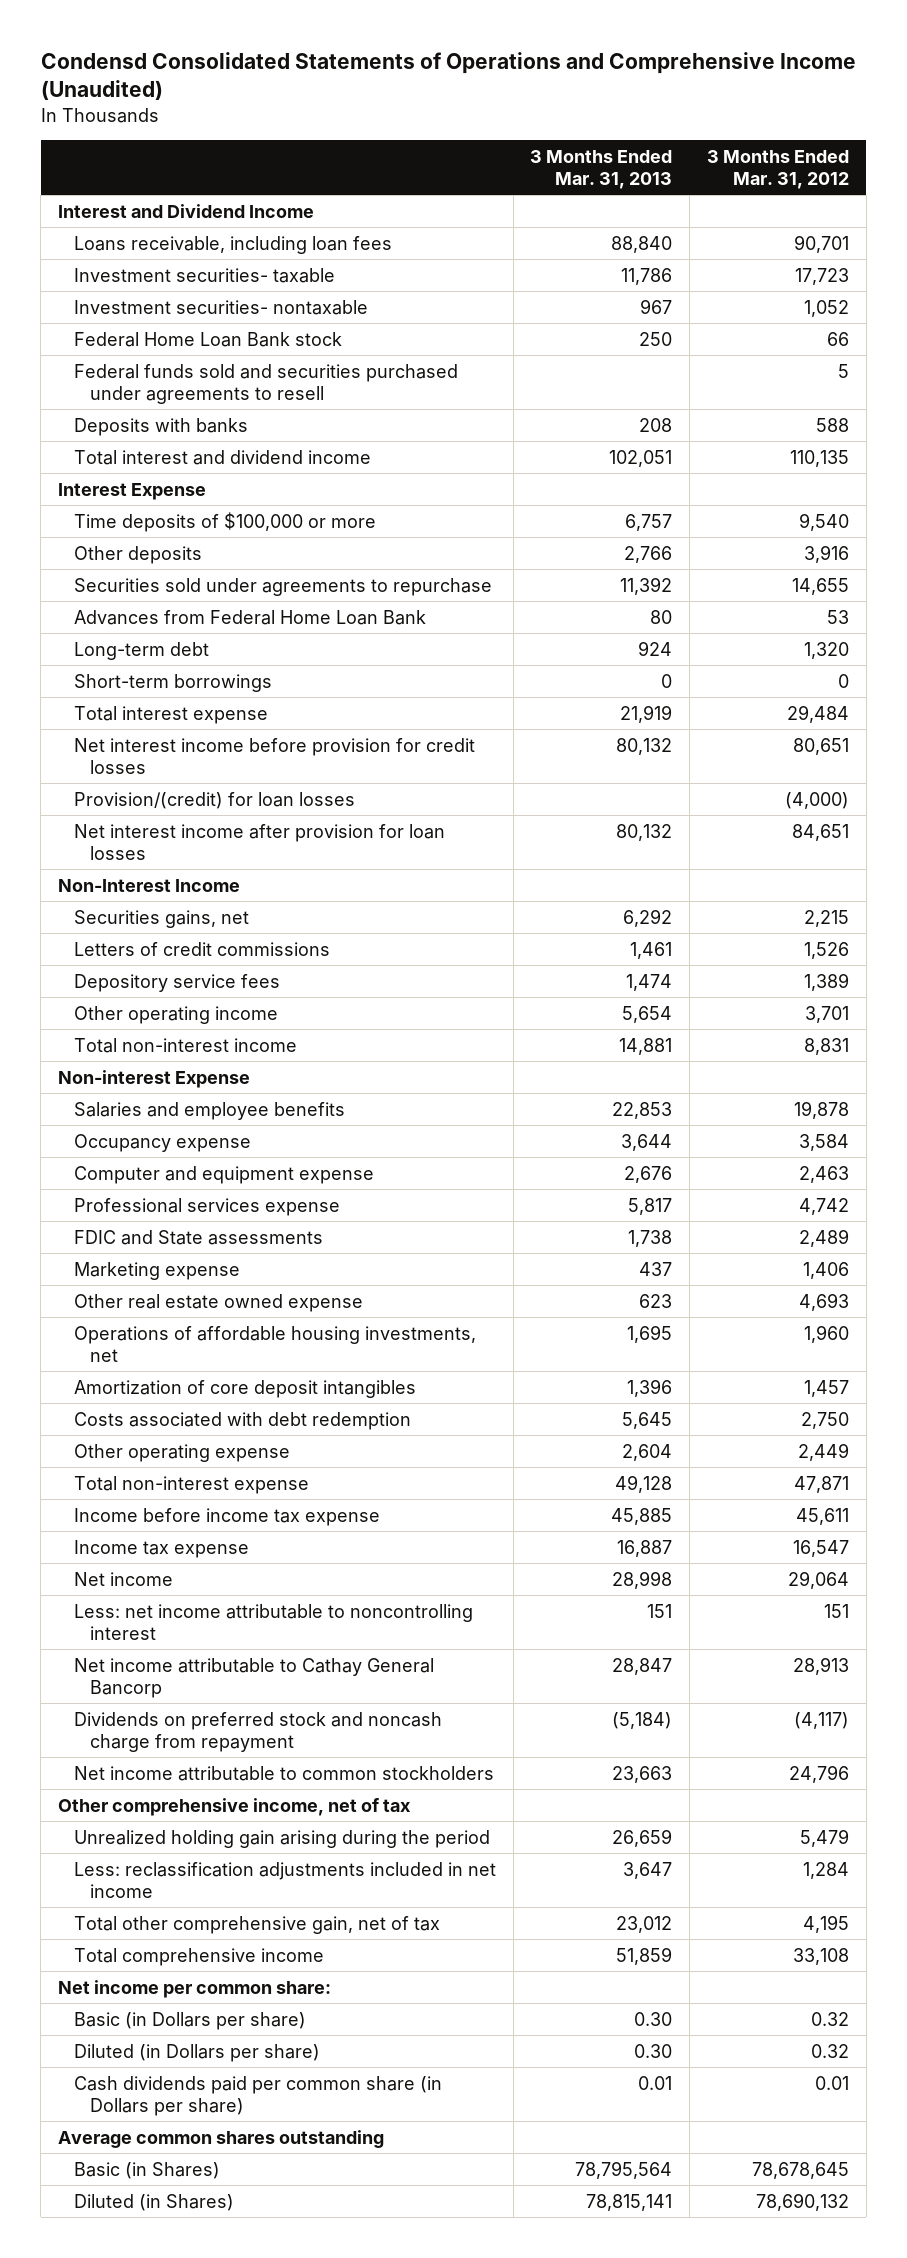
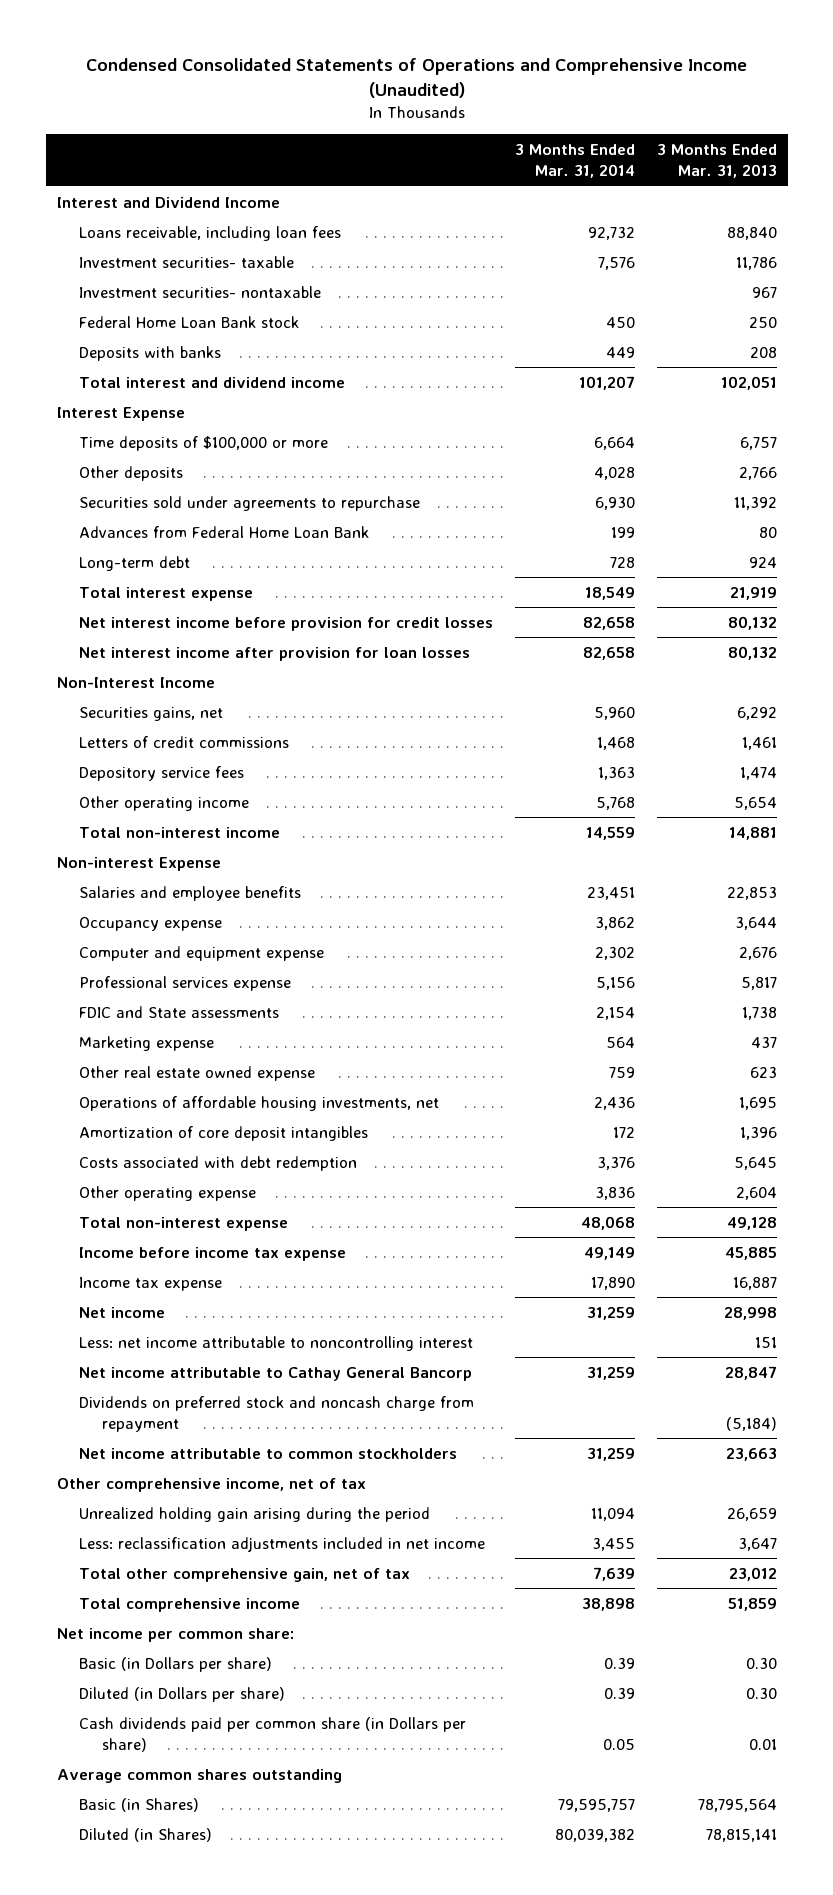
- Condensd Consolidated Statements of Operations and Comprehensive Income (Unaudited)
+ Condensed Consolidated Statements of Operations and Comprehensive Income (Unaudited)
- | 3 Months Ended Mar. 31, 2013 | 3 Months Ended Mar. 31, 2012
+ | 3 Months Ended Mar. 31, 2014 | 3 Months Ended Mar. 31, 2013
- Federal funds sold and securities purchased under agreements to resell | | 5
- Short-term borrowings | 0 | 0
- Provision/(credit) for loan losses | | (4,000)

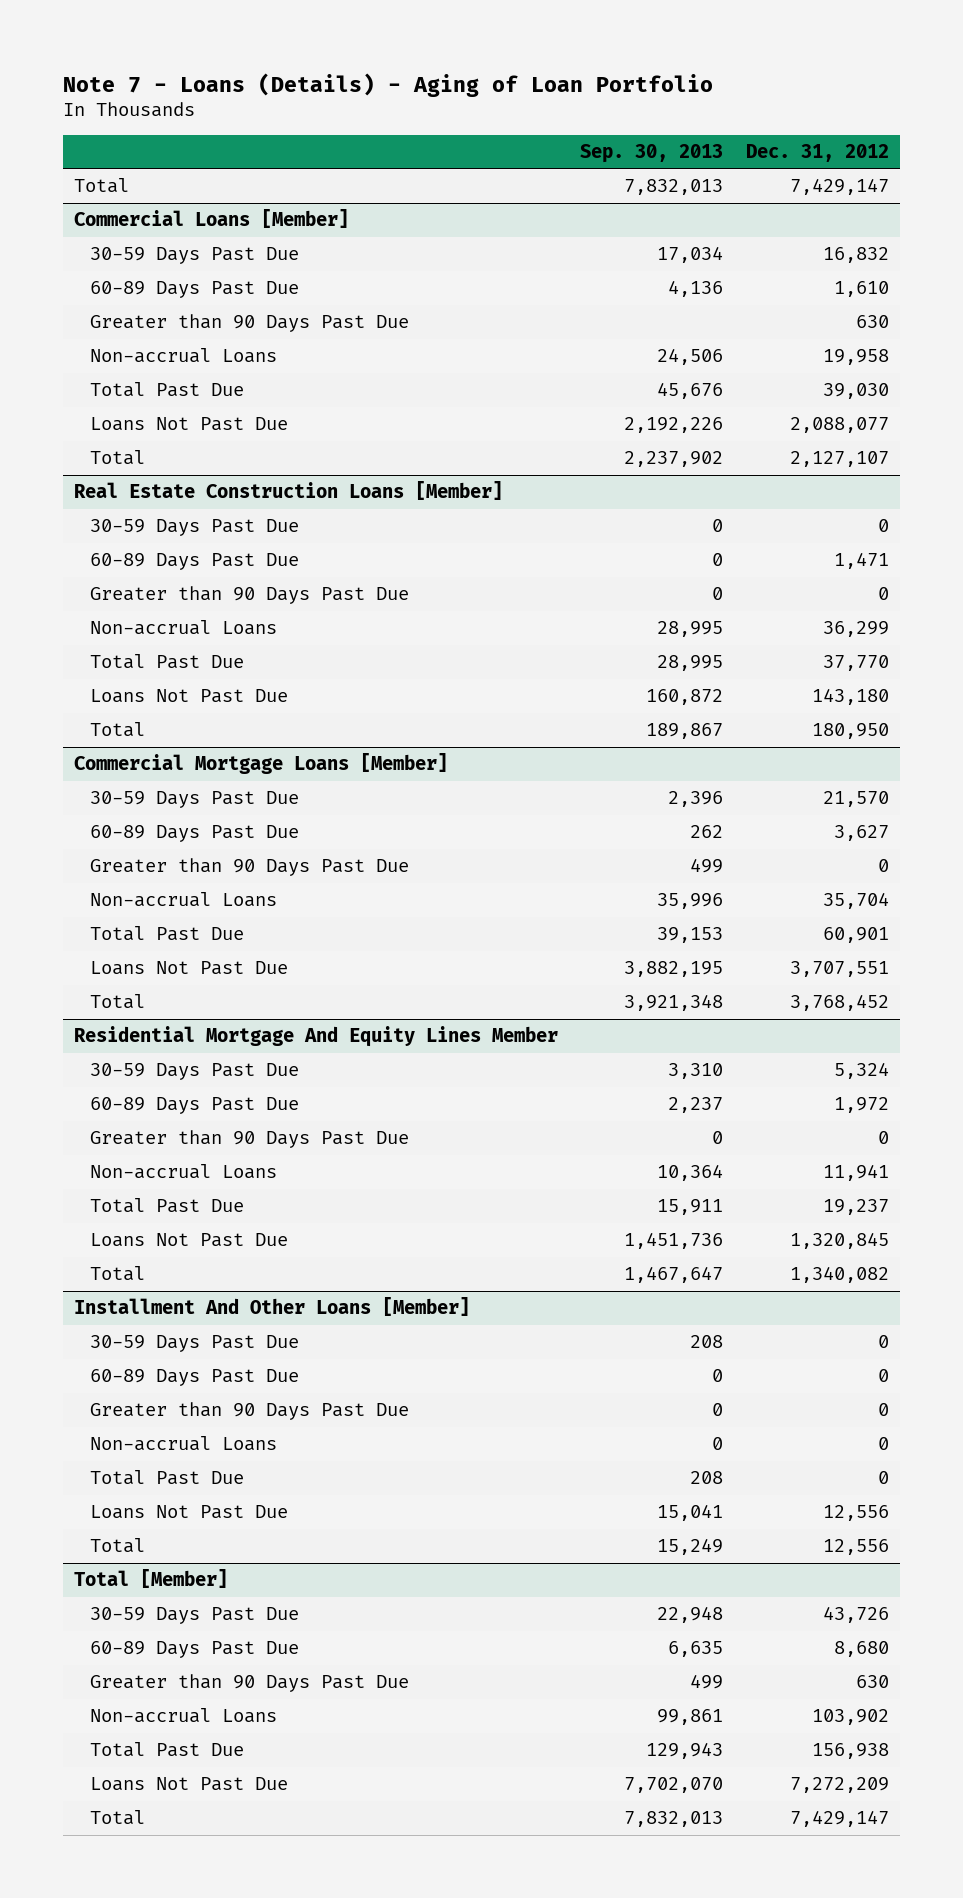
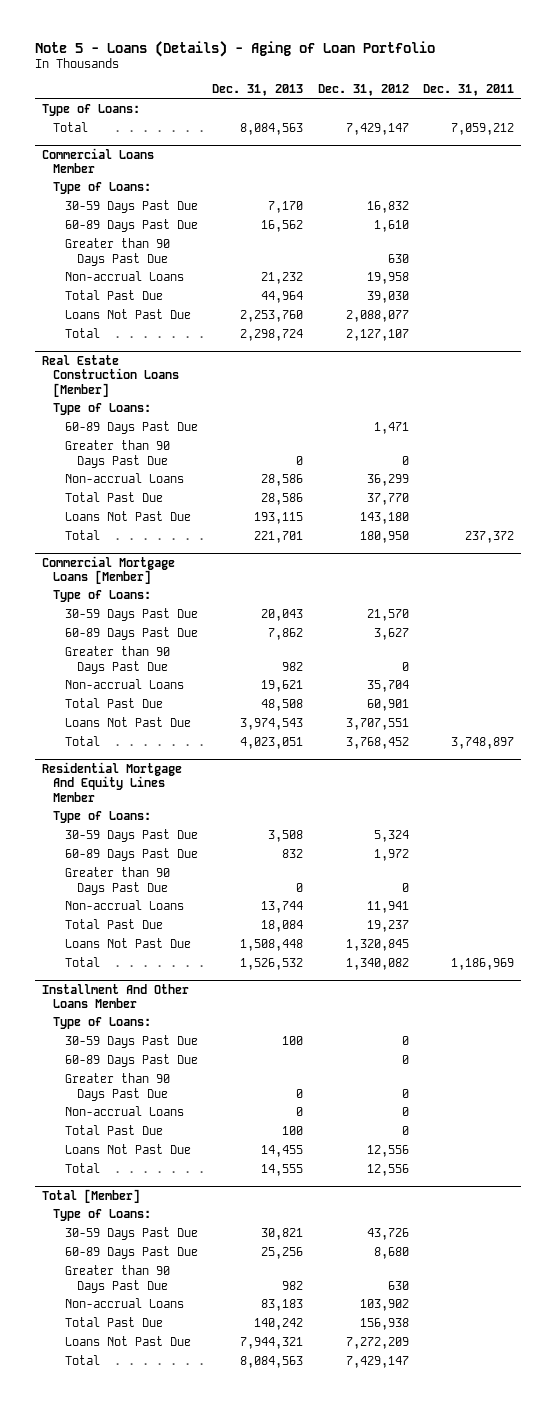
- Note 7 - Loans (Details) - Aging of Loan Portfolio
+ Note 5 - Loans (Details) - Aging of Loan Portfolio
- | Sep. 30, 2013 | Dec. 31, 2012
+ | Dec. 31, 2013 | Dec. 31, 2012 | Dec. 31, 2011
+ Type of Loans:
- Commercial Loans [Member]
+ Commercial Loans Member
+ Type of Loans:
@ Real Estate Construction Loans [Member]
- 30-59 Days Past Due | 0 | 0
+ Type of Loans:
@ Commercial Mortgage Loans [Member]
+ Type of Loans:
@ Residential Mortgage And Equity Lines Member
+ Type of Loans:
- Installment And Other Loans [Member]
+ Installment And Other Loans Member
+ Type of Loans:
@ Total [Member]
+ Type of Loans:

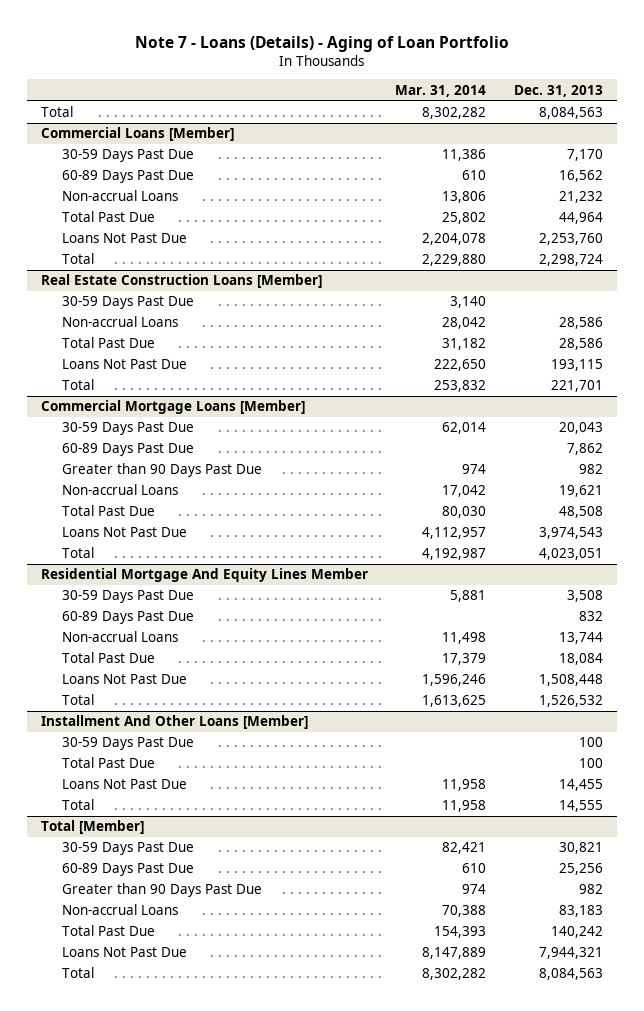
- Note 5 - Loans (Details) - Aging of Loan Portfolio
+ Note 7 - Loans (Details) - Aging of Loan Portfolio
- | Dec. 31, 2013 | Dec. 31, 2012 | Dec. 31, 2011
+ | Mar. 31, 2014 | Dec. 31, 2013
- Type of Loans:
- Commercial Loans Member
- Type of Loans:
+ Commercial Loans [Member]
- Greater than 90 Days Past Due | | 630 |
@ Real Estate Construction Loans [Member]
- Type of Loans:
- 60-89 Days Past Due | | 1,471 |
- Greater than 90 Days Past Due | 0 | 0 |
+ 30-59 Days Past Due | 3,140 |
@ Commercial Mortgage Loans [Member]
- Type of Loans:
@ Residential Mortgage And Equity Lines Member
- Type of Loans:
- Greater than 90 Days Past Due | 0 | 0 |
- Installment And Other Loans Member
- Type of Loans:
+ Installment And Other Loans [Member]
- 60-89 Days Past Due | | 0 |
- Greater than 90 Days Past Due | 0 | 0 |
- Non-accrual Loans | 0 | 0 |
@ Total [Member]
- Type of Loans:

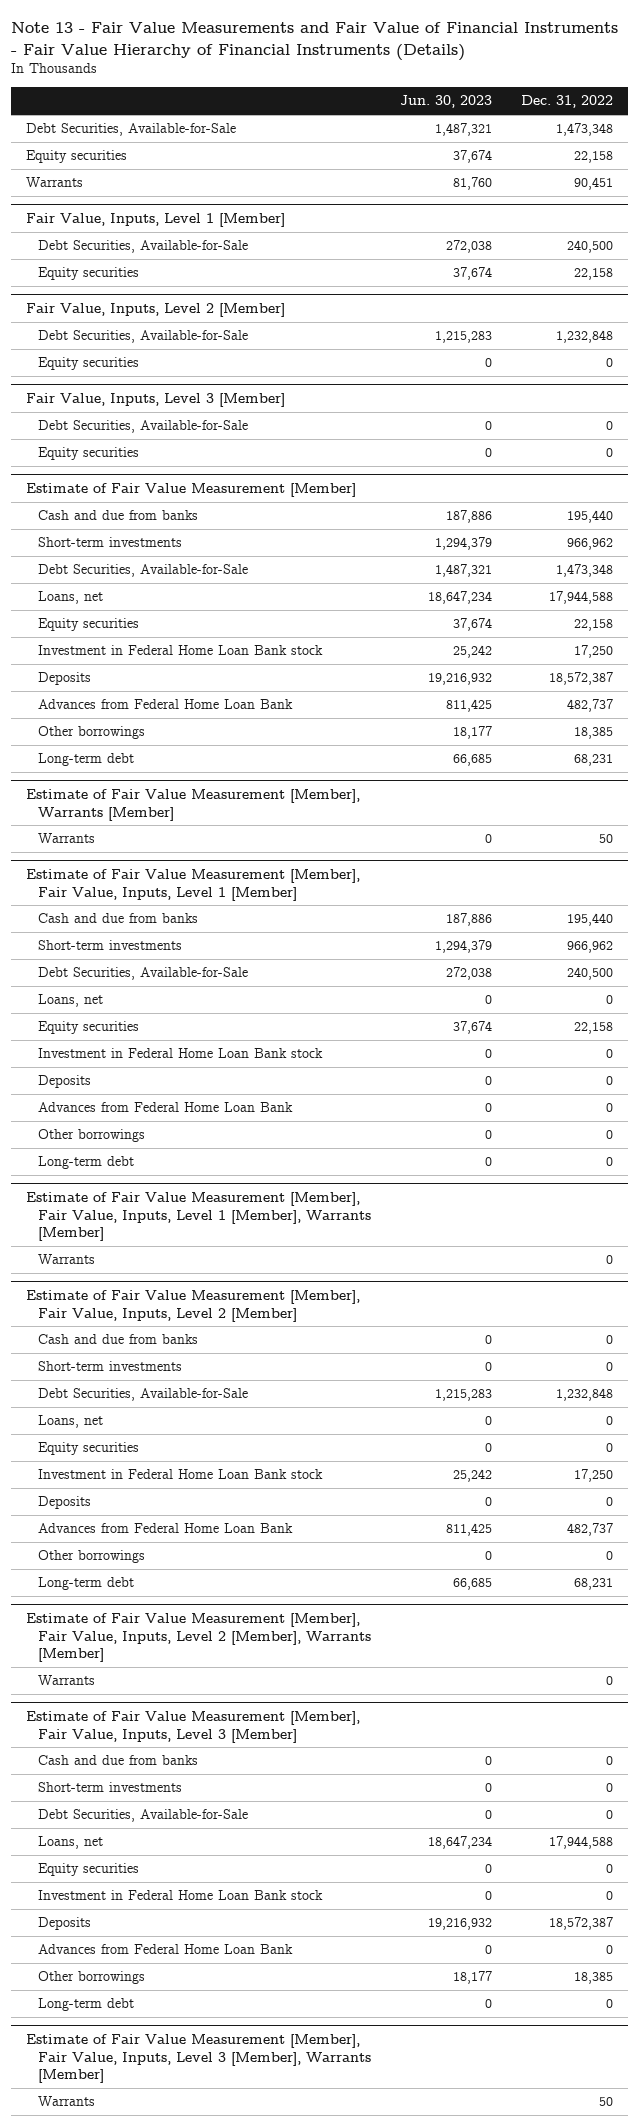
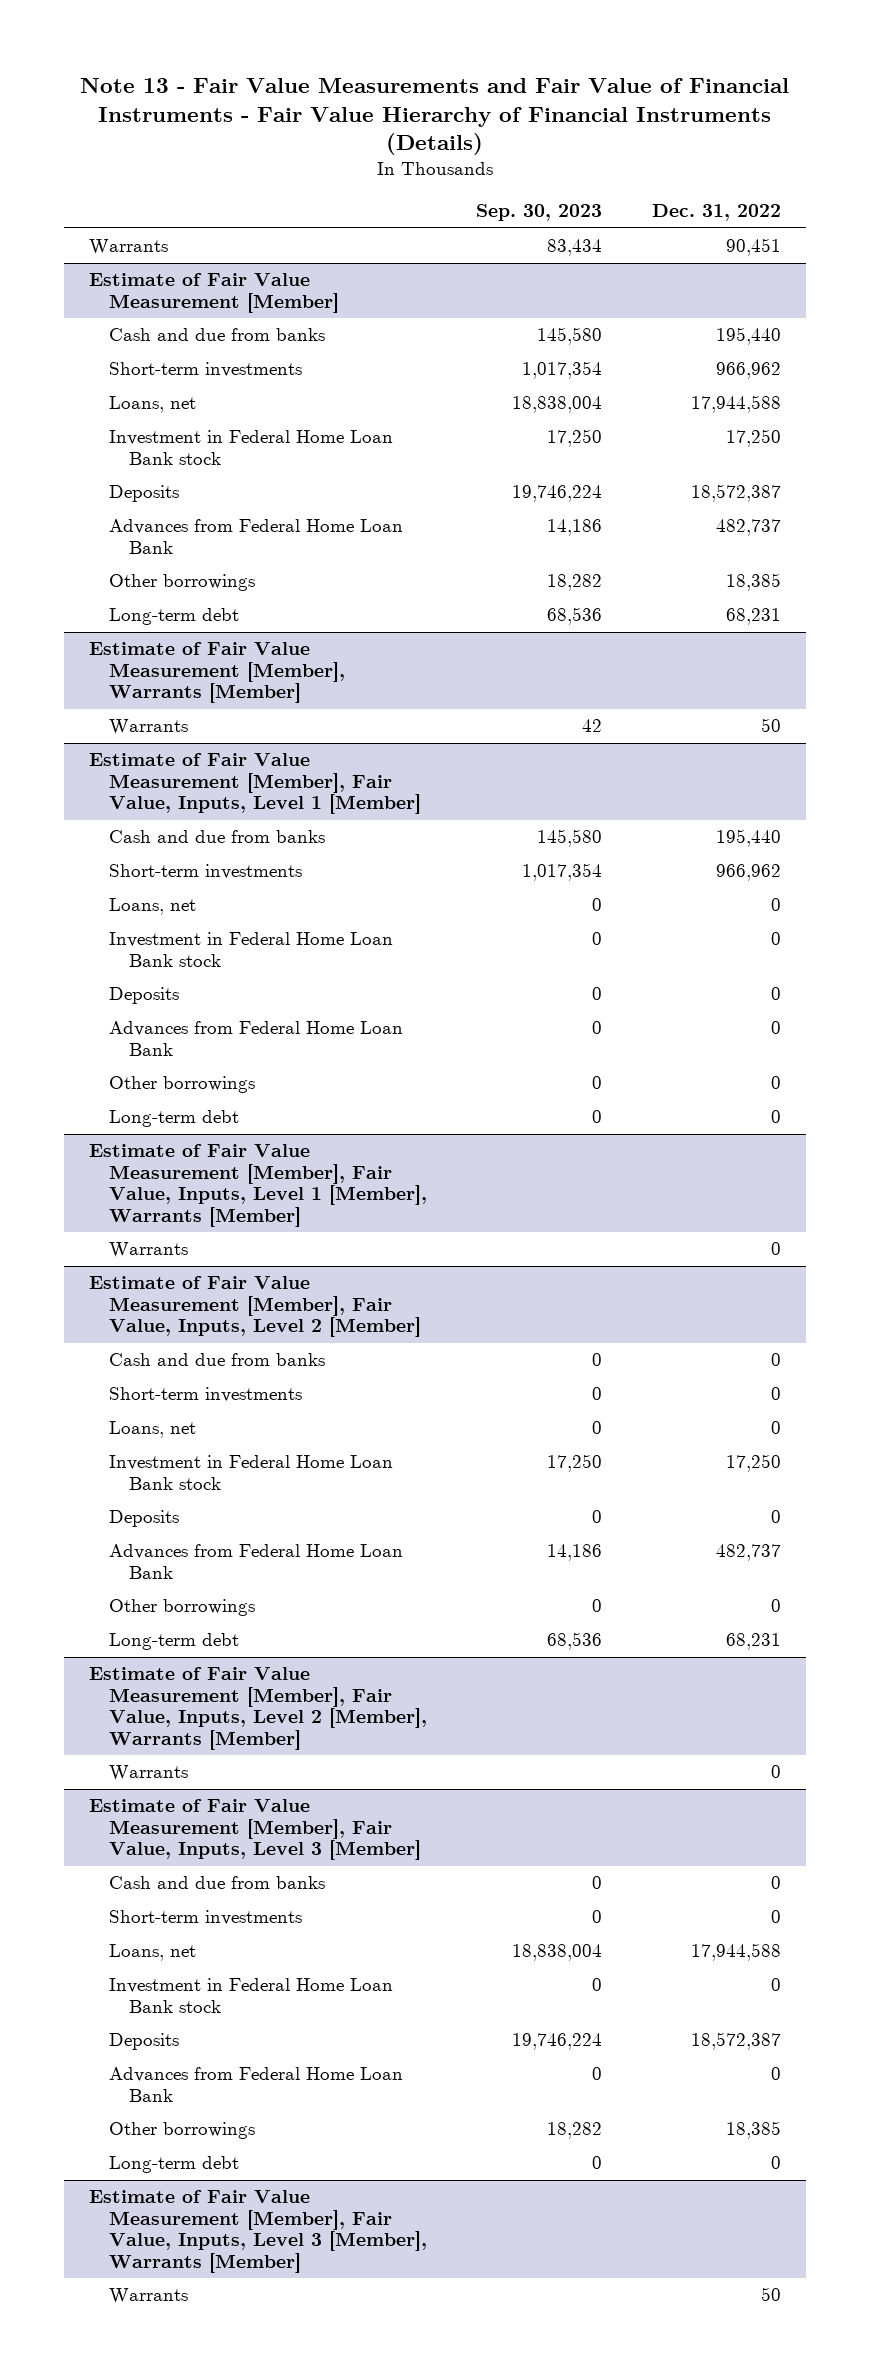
- | Jun. 30, 2023 | Dec. 31, 2022
+ | Sep. 30, 2023 | Dec. 31, 2022
- Debt Securities, Available-for-Sale | 1,487,321 | 1,473,348
- Equity securities | 37,674 | 22,158
- Fair Value, Inputs, Level 1 [Member]
- Debt Securities, Available-for-Sale | 272,038 | 240,500
- Equity securities | 37,674 | 22,158
- Fair Value, Inputs, Level 2 [Member]
- Debt Securities, Available-for-Sale | 1,215,283 | 1,232,848
- Equity securities | 0 | 0
- Fair Value, Inputs, Level 3 [Member]
- Debt Securities, Available-for-Sale | 0 | 0
- Equity securities | 0 | 0
@ Estimate of Fair Value Measurement [Member]
- Debt Securities, Available-for-Sale | 1,487,321 | 1,473,348
- Equity securities | 37,674 | 22,158
@ Estimate of Fair Value Measurement [Member], Fair Value, Inputs, Level 1 [Member]
- Debt Securities, Available-for-Sale | 272,038 | 240,500
- Equity securities | 37,674 | 22,158
@ Estimate of Fair Value Measurement [Member], Fair Value, Inputs, Level 2 [Member]
- Debt Securities, Available-for-Sale | 1,215,283 | 1,232,848
- Equity securities | 0 | 0
@ Estimate of Fair Value Measurement [Member], Fair Value, Inputs, Level 3 [Member]
- Debt Securities, Available-for-Sale | 0 | 0
- Equity securities | 0 | 0

